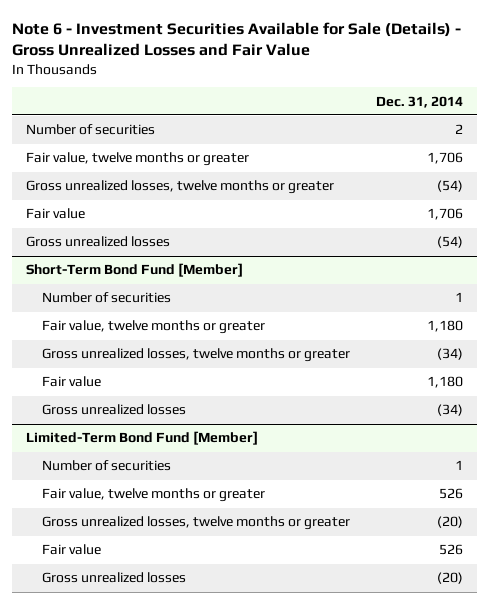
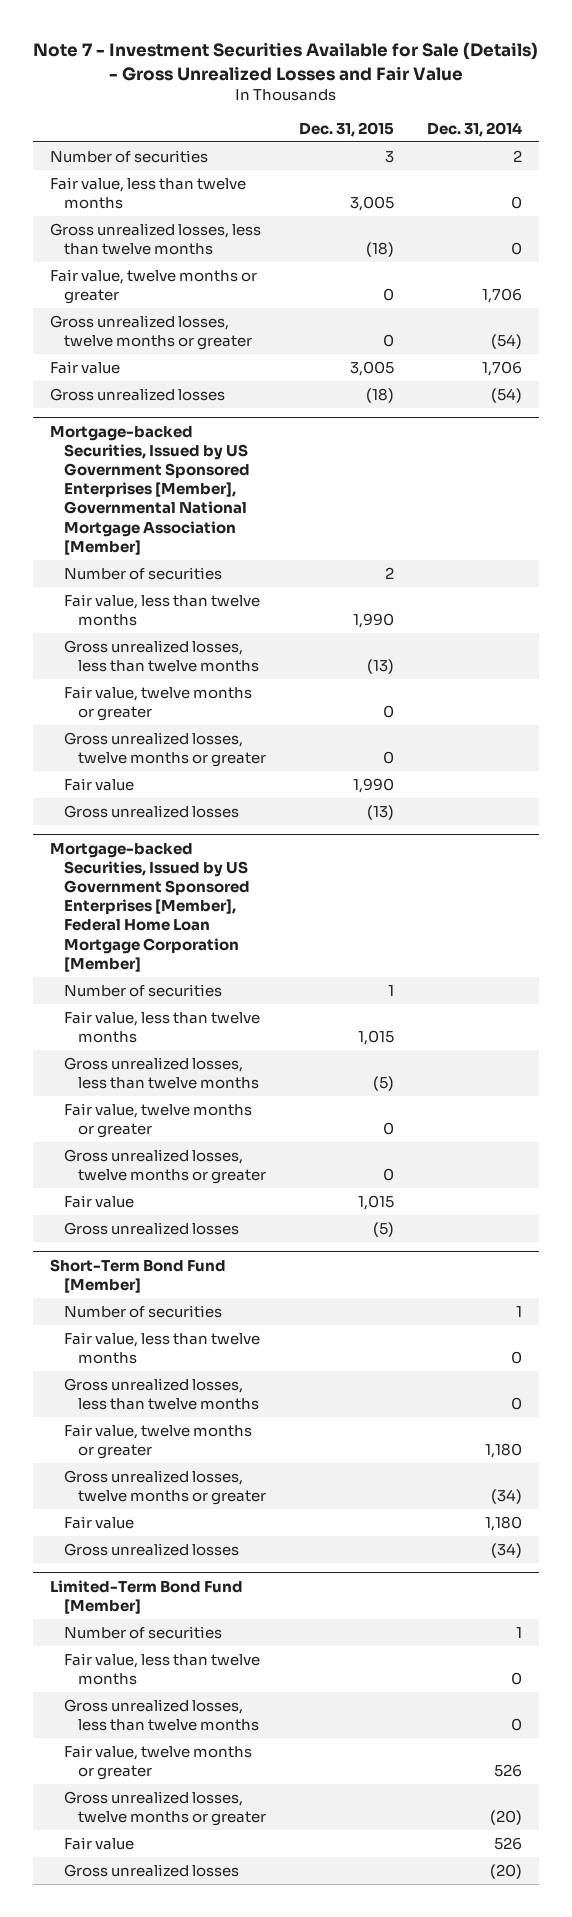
- Note 6 - Investment Securities Available for Sale (Details) - Gross Unrealized Losses and Fair Value
+ Note 7 - Investment Securities Available for Sale (Details) - Gross Unrealized Losses and Fair Value
- | Dec. 31, 2014
+ | Dec. 31, 2015 | Dec. 31, 2014
+ Fair value, less than twelve months | 3,005 | 0
+ Gross unrealized losses, less than twelve months | (18) | 0
+ Mortgage-backed Securities, Issued by US Government Sponsored Enterprises [Member], Governmental National Mortgage Association [Member]
+ Number of securities | 2 |
+ Fair value, less than twelve months | 1,990 |
+ Gross unrealized losses, less than twelve months | (13) |
+ Fair value, twelve months or greater | 0 |
+ Gross unrealized losses, twelve months or greater | 0 |
+ Fair value | 1,990 |
+ Gross unrealized losses | (13) |
+ Mortgage-backed Securities, Issued by US Government Sponsored Enterprises [Member], Federal Home Loan Mortgage Corporation [Member]
+ Number of securities | 1 |
+ Fair value, less than twelve months | 1,015 |
+ Gross unrealized losses, less than twelve months | (5) |
+ Fair value, twelve months or greater | 0 |
+ Gross unrealized losses, twelve months or greater | 0 |
+ Fair value | 1,015 |
+ Gross unrealized losses | (5) |
@ Short-Term Bond Fund [Member]
+ Fair value, less than twelve months | | 0
+ Gross unrealized losses, less than twelve months | | 0
@ Limited-Term Bond Fund [Member]
+ Fair value, less than twelve months | | 0
+ Gross unrealized losses, less than twelve months | | 0

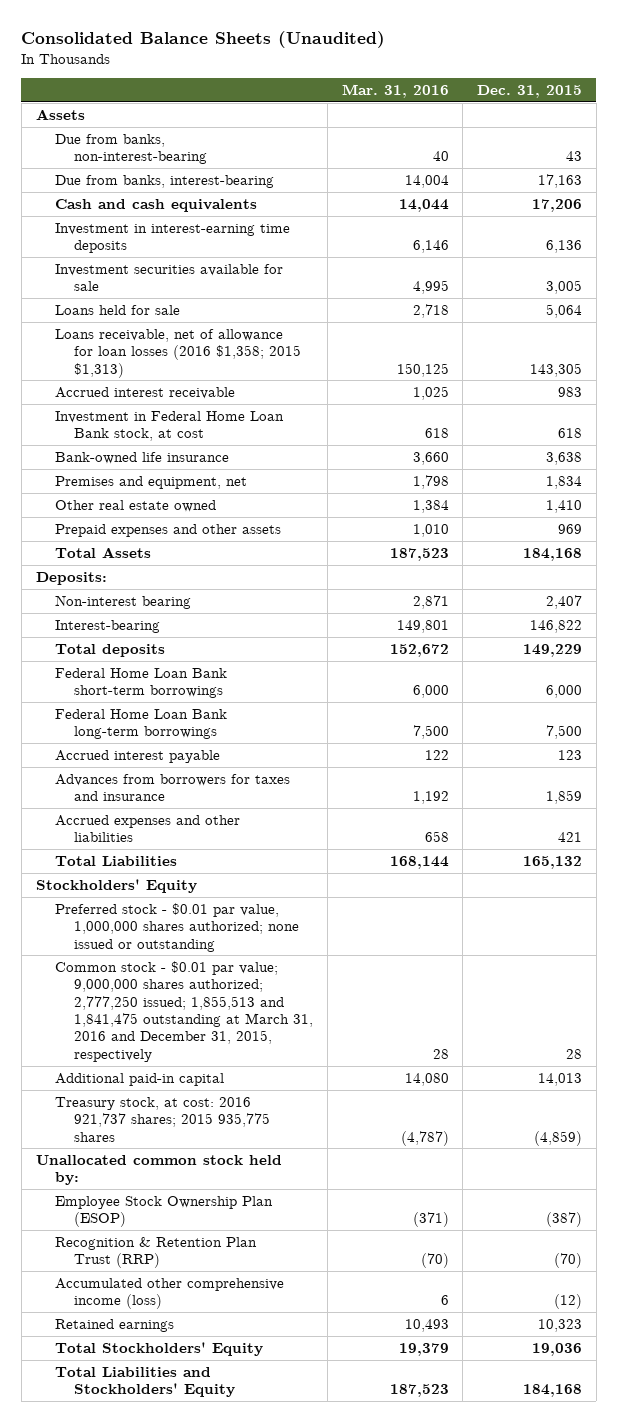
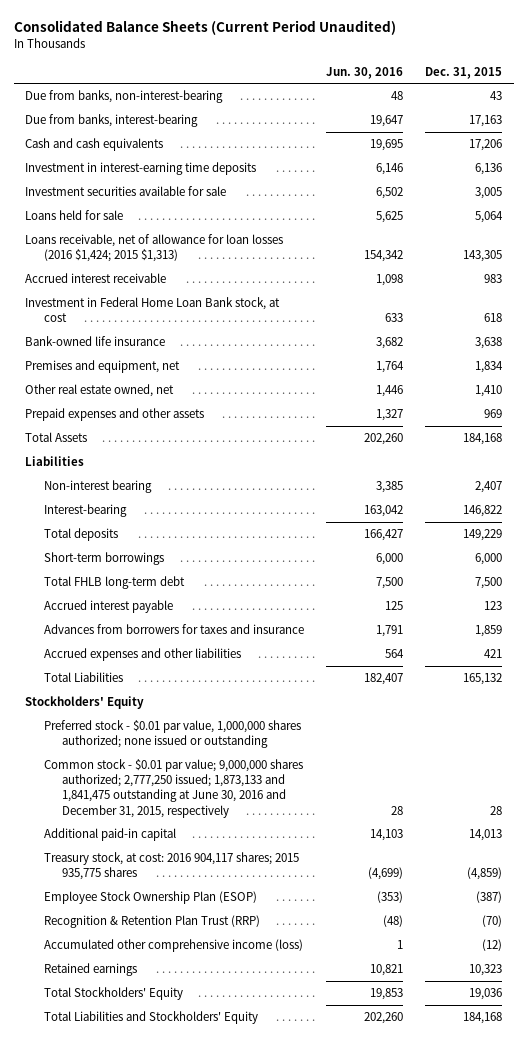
- Consolidated Balance Sheets (Unaudited)
+ Consolidated Balance Sheets (Current Period Unaudited)
- | Mar. 31, 2016 | Dec. 31, 2015
+ | Jun. 30, 2016 | Dec. 31, 2015
- Assets
- Loans receivable, net of allowance for loan losses (2016 $1,358; 2015 $1,313) | 150,125 | 143,305
+ Loans receivable, net of allowance for loan losses (2016 $1,424; 2015 $1,313) | 154,342 | 143,305
- Other real estate owned | 1,384 | 1,410
+ Other real estate owned, net | 1,446 | 1,410
- Deposits:
+ Liabilities
- Federal Home Loan Bank short-term borrowings | 6,000 | 6,000
- Federal Home Loan Bank long-term borrowings | 7,500 | 7,500
+ Short-term borrowings | 6,000 | 6,000
+ Total FHLB long-term debt | 7,500 | 7,500
- Common stock - $0.01 par value; 9,000,000 shares authorized; 2,777,250 issued; 1,855,513 and 1,841,475 outstanding at March 31, 2016 and December 31, 2015, respectively | 28 | 28
+ Common stock - $0.01 par value; 9,000,000 shares authorized; 2,777,250 issued; 1,873,133 and 1,841,475 outstanding at June 30, 2016 and December 31, 2015, respectively | 28 | 28
- Treasury stock, at cost: 2016 921,737 shares; 2015 935,775 shares | (4,787) | (4,859)
- Unallocated common stock held by:
+ Treasury stock, at cost: 2016 904,117 shares; 2015 935,775 shares | (4,699) | (4,859)

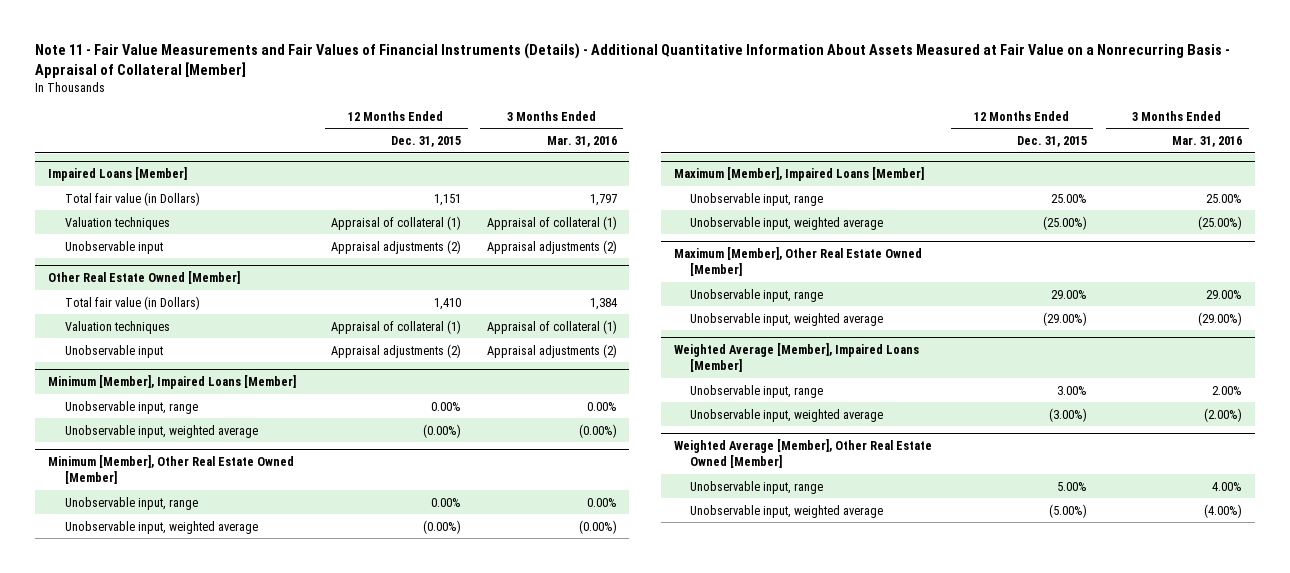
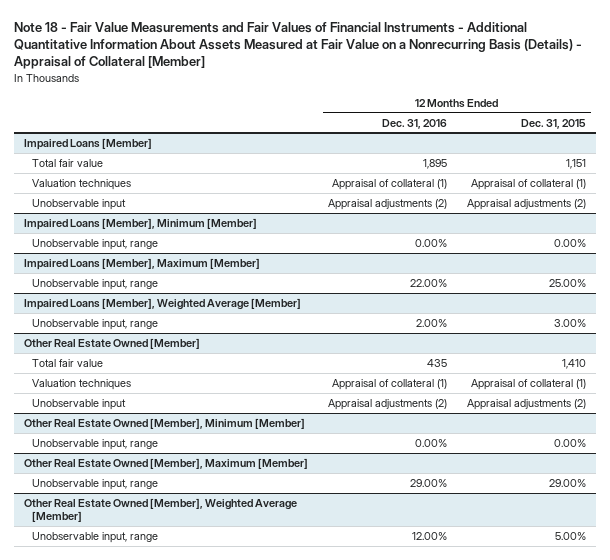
- Note 11 - Fair Value Measurements and Fair Values of Financial Instruments (Details) - Additional Quantitative Information About Assets Measured at Fair Value on a Nonrecurring Basis - Appraisal of Collateral [Member]
+ Note 18 - Fair Value Measurements and Fair Values of Financial Instruments - Additional Quantitative Information About Assets Measured at Fair Value on a Nonrecurring Basis (Details) - Appraisal of Collateral [Member]
- | 12 Months Ended Dec. 31, 2015 | 3 Months Ended Mar. 31, 2016
+ | 12 Months Ended Dec. 31, 2016 | 12 Months Ended Dec. 31, 2015
@ Impaired Loans [Member]
- Total fair value (in Dollars) | 1,151 | 1,797
+ Total fair value | 1,895 | 1,151
+ Impaired Loans [Member], Minimum [Member]
+ Unobservable input, range | 0.00% | 0.00%
+ Impaired Loans [Member], Maximum [Member]
+ Unobservable input, range | 22.00% | 25.00%
+ Impaired Loans [Member], Weighted Average [Member]
+ Unobservable input, range | 2.00% | 3.00%
@ Other Real Estate Owned [Member]
- Total fair value (in Dollars) | 1,410 | 1,384
+ Total fair value | 435 | 1,410
- Minimum [Member], Impaired Loans [Member]
- Unobservable input, range | 0.00% | 0.00%
- Unobservable input, weighted average | (0.00%) | (0.00%)
- Minimum [Member], Other Real Estate Owned [Member]
+ Other Real Estate Owned [Member], Minimum [Member]
- Unobservable input, weighted average | (0.00%) | (0.00%)
- Maximum [Member], Impaired Loans [Member]
- Unobservable input, range | 25.00% | 25.00%
- Unobservable input, weighted average | (25.00%) | (25.00%)
- Maximum [Member], Other Real Estate Owned [Member]
+ Other Real Estate Owned [Member], Maximum [Member]
- Unobservable input, weighted average | (29.00%) | (29.00%)
- Weighted Average [Member], Impaired Loans [Member]
- Unobservable input, range | 3.00% | 2.00%
- Unobservable input, weighted average | (3.00%) | (2.00%)
- Weighted Average [Member], Other Real Estate Owned [Member]
+ Other Real Estate Owned [Member], Weighted Average [Member]
- Unobservable input, weighted average | (5.00%) | (4.00%)

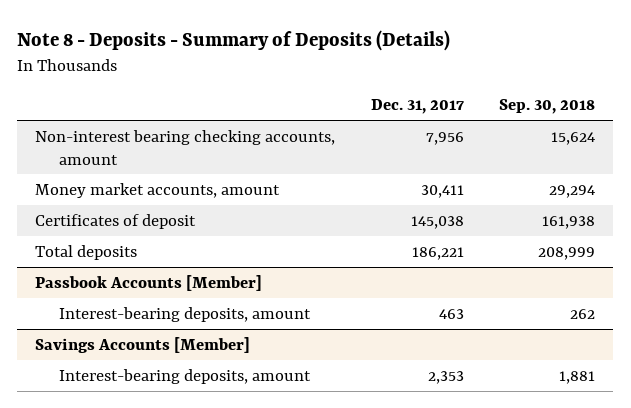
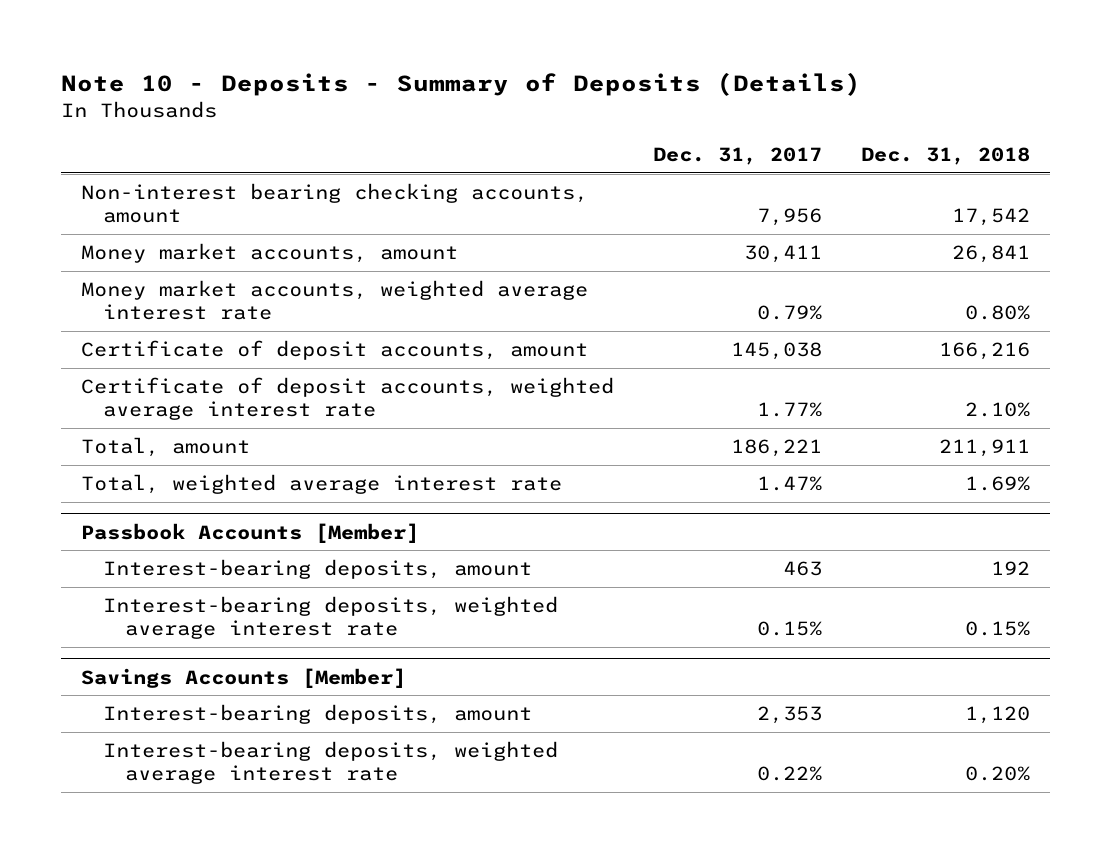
- Note 8 - Deposits - Summary of Deposits (Details)
+ Note 10 - Deposits - Summary of Deposits (Details)
- | Dec. 31, 2017 | Sep. 30, 2018
+ | Dec. 31, 2017 | Dec. 31, 2018
- Certificates of deposit | 145,038 | 161,938
- Total deposits | 186,221 | 208,999
+ Money market accounts, weighted average interest rate | 0.79% | 0.80%
+ Certificate of deposit accounts, amount | 145,038 | 166,216
+ Certificate of deposit accounts, weighted average interest rate | 1.77% | 2.10%
+ Total, amount | 186,221 | 211,911
+ Total, weighted average interest rate | 1.47% | 1.69%
@ Passbook Accounts [Member]
+ Interest-bearing deposits, weighted average interest rate | 0.15% | 0.15%
@ Savings Accounts [Member]
+ Interest-bearing deposits, weighted average interest rate | 0.22% | 0.20%

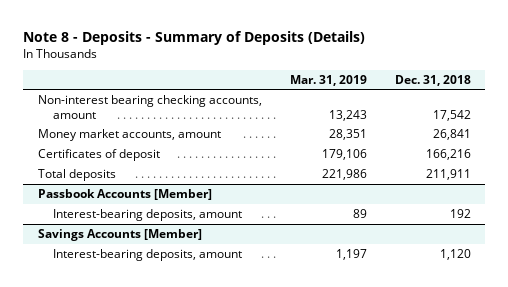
- Note 10 - Deposits - Summary of Deposits (Details)
+ Note 8 - Deposits - Summary of Deposits (Details)
- | Dec. 31, 2017 | Dec. 31, 2018
+ | Mar. 31, 2019 | Dec. 31, 2018
- Money market accounts, weighted average interest rate | 0.79% | 0.80%
- Certificate of deposit accounts, amount | 145,038 | 166,216
- Certificate of deposit accounts, weighted average interest rate | 1.77% | 2.10%
- Total, amount | 186,221 | 211,911
- Total, weighted average interest rate | 1.47% | 1.69%
+ Certificates of deposit | 179,106 | 166,216
+ Total deposits | 221,986 | 211,911
@ Passbook Accounts [Member]
- Interest-bearing deposits, weighted average interest rate | 0.15% | 0.15%
@ Savings Accounts [Member]
- Interest-bearing deposits, weighted average interest rate | 0.22% | 0.20%

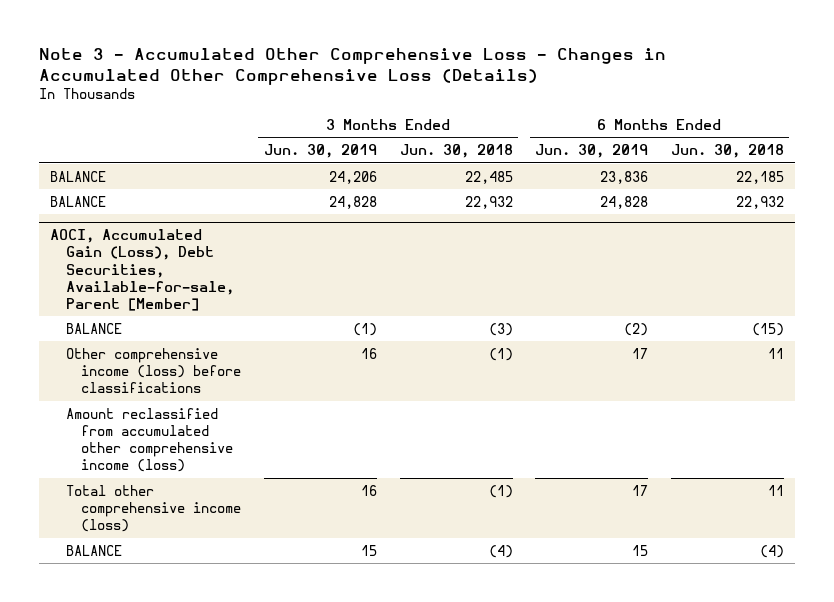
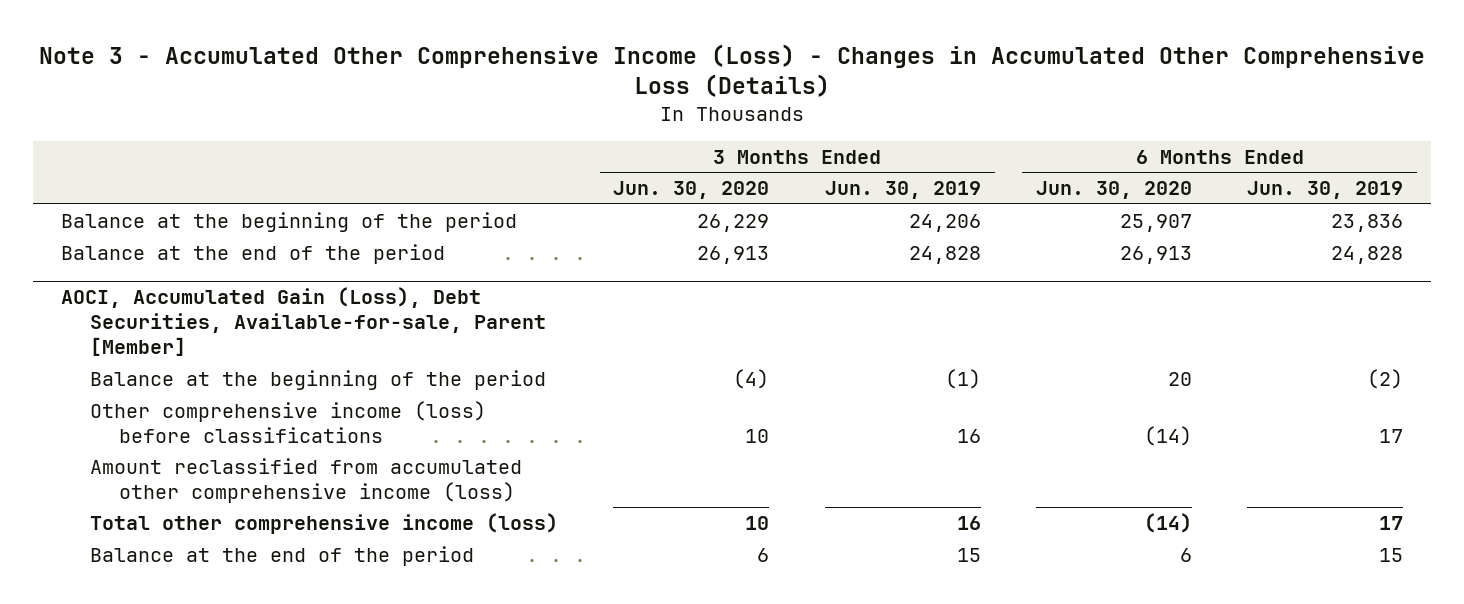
- Note 3 - Accumulated Other Comprehensive Loss - Changes in Accumulated Other Comprehensive Loss (Details)
+ Note 3 - Accumulated Other Comprehensive Income (Loss) - Changes in Accumulated Other Comprehensive Loss (Details)
- | 3 Months Ended Jun. 30, 2019 | 3 Months Ended Jun. 30, 2018 | 6 Months Ended Jun. 30, 2019 | 6 Months Ended Jun. 30, 2018
+ | 3 Months Ended Jun. 30, 2020 | 3 Months Ended Jun. 30, 2019 | 6 Months Ended Jun. 30, 2020 | 6 Months Ended Jun. 30, 2019
- BALANCE | 24,206 | 22,485 | 23,836 | 22,185
- BALANCE | 24,828 | 22,932 | 24,828 | 22,932
+ Balance at the beginning of the period | 26,229 | 24,206 | 25,907 | 23,836
+ Balance at the end of the period | 26,913 | 24,828 | 26,913 | 24,828
@ AOCI, Accumulated Gain (Loss), Debt Securities, Available-for-sale, Parent [Member]
- BALANCE | (1) | (3) | (2) | (15)
+ Balance at the beginning of the period | (4) | (1) | 20 | (2)
- BALANCE | 15 | (4) | 15 | (4)
+ Balance at the end of the period | 6 | 15 | 6 | 15

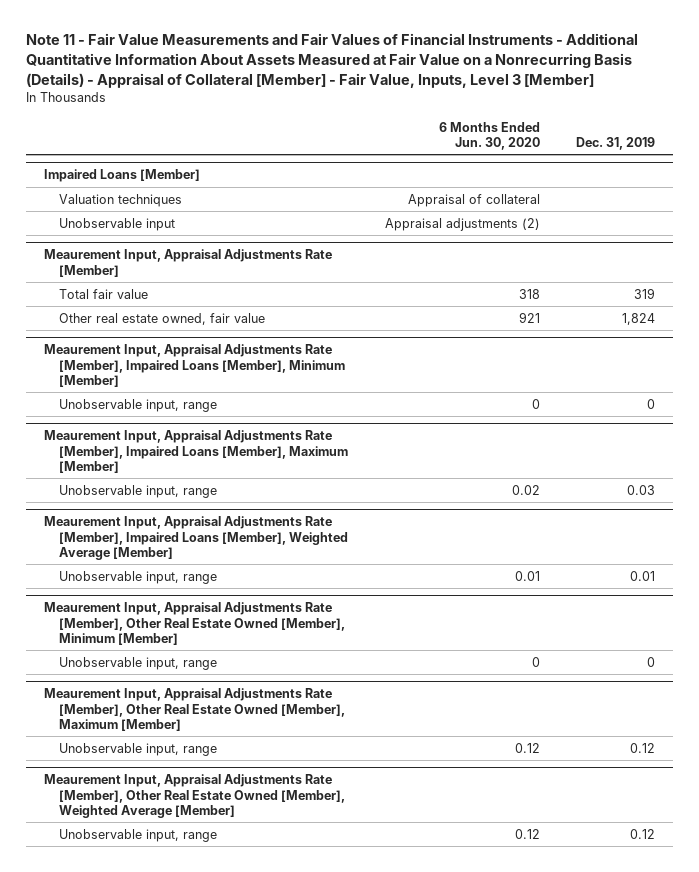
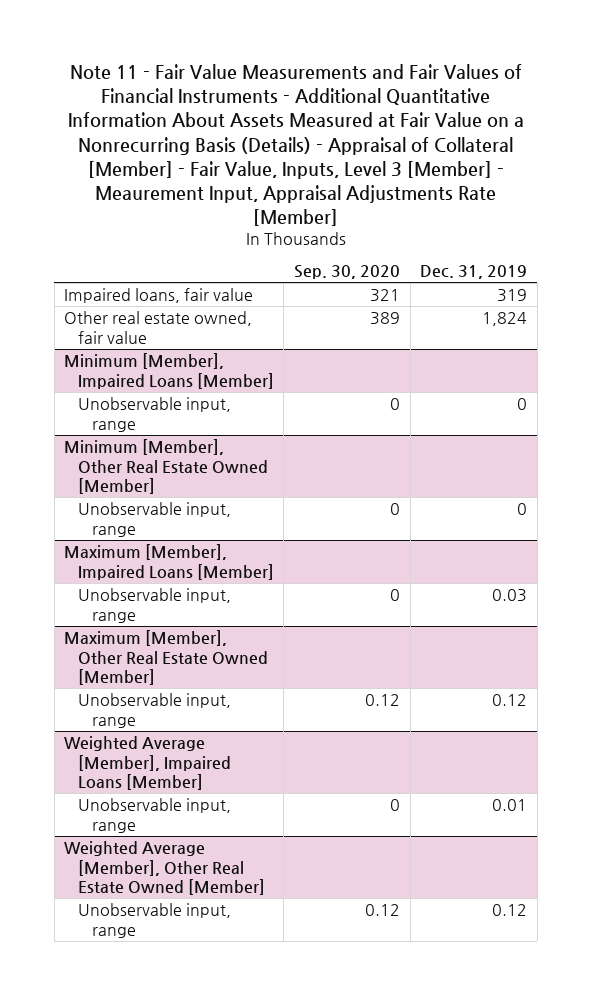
- Note 11 - Fair Value Measurements and Fair Values of Financial Instruments - Additional Quantitative Information About Assets Measured at Fair Value on a Nonrecurring Basis (Details) - Appraisal of Collateral [Member] - Fair Value, Inputs, Level 3 [Member]
+ Note 11 - Fair Value Measurements and Fair Values of Financial Instruments - Additional Quantitative Information About Assets Measured at Fair Value on a Nonrecurring Basis (Details) - Appraisal of Collateral [Member] - Fair Value, Inputs, Level 3 [Member] - Meaurement Input, Appraisal Adjustments Rate [Member]
- | 6 Months Ended Jun. 30, 2020 | Dec. 31, 2019
+ | Sep. 30, 2020 | Dec. 31, 2019
- Impaired Loans [Member]
- Valuation techniques | Appraisal of collateral |
- Unobservable input | Appraisal adjustments (2) |
- Meaurement Input, Appraisal Adjustments Rate [Member]
- Total fair value | 318 | 319
+ Impaired loans, fair value | 321 | 319
- Meaurement Input, Appraisal Adjustments Rate [Member], Impaired Loans [Member], Minimum [Member]
+ Minimum [Member], Impaired Loans [Member]
- Meaurement Input, Appraisal Adjustments Rate [Member], Impaired Loans [Member], Maximum [Member]
- Unobservable input, range | 0.02 | 0.03
- Meaurement Input, Appraisal Adjustments Rate [Member], Impaired Loans [Member], Weighted Average [Member]
- Unobservable input, range | 0.01 | 0.01
- Meaurement Input, Appraisal Adjustments Rate [Member], Other Real Estate Owned [Member], Minimum [Member]
+ Minimum [Member], Other Real Estate Owned [Member]
- Meaurement Input, Appraisal Adjustments Rate [Member], Other Real Estate Owned [Member], Maximum [Member]
+ Maximum [Member], Impaired Loans [Member]
+ Unobservable input, range | 0 | 0.03
+ Maximum [Member], Other Real Estate Owned [Member]
- Meaurement Input, Appraisal Adjustments Rate [Member], Other Real Estate Owned [Member], Weighted Average [Member]
+ Weighted Average [Member], Impaired Loans [Member]
+ Unobservable input, range | 0 | 0.01
+ Weighted Average [Member], Other Real Estate Owned [Member]

